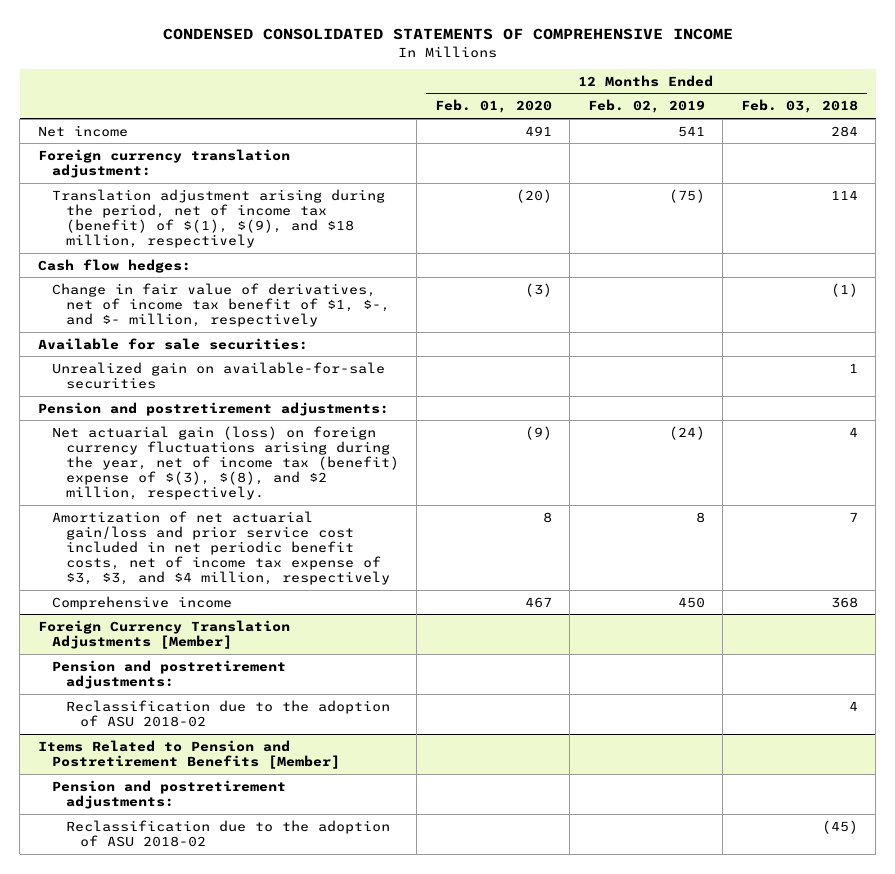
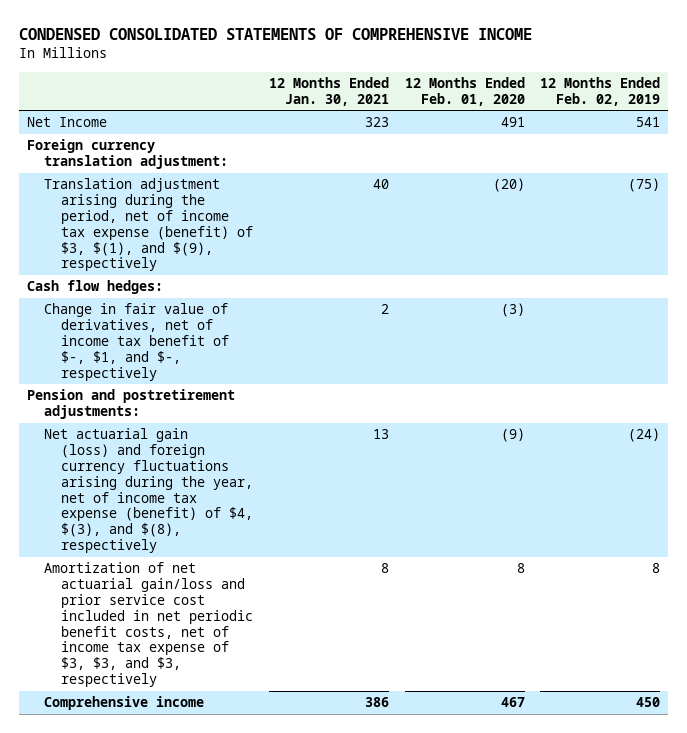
- | 12 Months Ended Feb. 01, 2020 | 12 Months Ended Feb. 02, 2019 | 12 Months Ended Feb. 03, 2018
+ | 12 Months Ended Jan. 30, 2021 | 12 Months Ended Feb. 01, 2020 | 12 Months Ended Feb. 02, 2019
- Net income | 491 | 541 | 284
+ Net Income | 323 | 491 | 541
- Translation adjustment arising during the period, net of income tax (benefit) of $(1), $(9), and $18 million, respectively | (20) | (75) | 114
+ Translation adjustment arising during the period, net of income tax expense (benefit) of $3, $(1), and $(9), respectively | 40 | (20) | (75)
- Change in fair value of derivatives, net of income tax benefit of $1, $-, and $- million, respectively | (3) | | (1)
- Available for sale securities:
- Unrealized gain on available-for-sale securities | | | 1
+ Change in fair value of derivatives, net of income tax benefit of $-, $1, and $-, respectively | 2 | (3) |
- Net actuarial gain (loss) on foreign currency fluctuations arising during the year, net of income tax (benefit) expense of $(3), $(8), and $2 million, respectively. | (9) | (24) | 4
- Amortization of net actuarial gain/loss and prior service cost included in net periodic benefit costs, net of income tax expense of $3, $3, and $4 million, respectively | 8 | 8 | 7
+ Net actuarial gain (loss) and foreign currency fluctuations arising during the year, net of income tax expense (benefit) of $4, $(3), and $(8), respectively | 13 | (9) | (24)
+ Amortization of net actuarial gain/loss and prior service cost included in net periodic benefit costs, net of income tax expense of $3, $3, and $3, respectively | 8 | 8 | 8
- Foreign Currency Translation Adjustments [Member]
- Pension and postretirement adjustments:
- Reclassification due to the adoption of ASU 2018-02 | | | 4
- Items Related to Pension and Postretirement Benefits [Member]
- Pension and postretirement adjustments:
- Reclassification due to the adoption of ASU 2018-02 | | | (45)

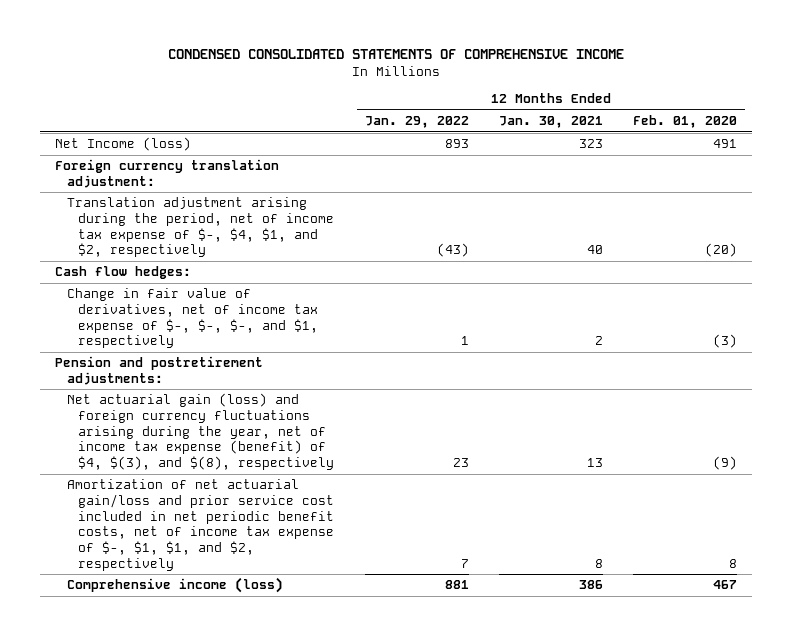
- | 12 Months Ended Jan. 30, 2021 | 12 Months Ended Feb. 01, 2020 | 12 Months Ended Feb. 02, 2019
+ | 12 Months Ended Jan. 29, 2022 | 12 Months Ended Jan. 30, 2021 | 12 Months Ended Feb. 01, 2020
- Net Income | 323 | 491 | 541
+ Net Income (loss) | 893 | 323 | 491
- Translation adjustment arising during the period, net of income tax expense (benefit) of $3, $(1), and $(9), respectively | 40 | (20) | (75)
+ Translation adjustment arising during the period, net of income tax expense of $-, $4, $1, and $2, respectively | (43) | 40 | (20)
- Change in fair value of derivatives, net of income tax benefit of $-, $1, and $-, respectively | 2 | (3) |
+ Change in fair value of derivatives, net of income tax expense of $-, $-, $-, and $1, respectively | 1 | 2 | (3)
- Amortization of net actuarial gain/loss and prior service cost included in net periodic benefit costs, net of income tax expense of $3, $3, and $3, respectively | 8 | 8 | 8
- Comprehensive income | 386 | 467 | 450
+ Amortization of net actuarial gain/loss and prior service cost included in net periodic benefit costs, net of income tax expense of $-, $1, $1, and $2, respectively | 7 | 8 | 8
+ Comprehensive income (loss) | 881 | 386 | 467

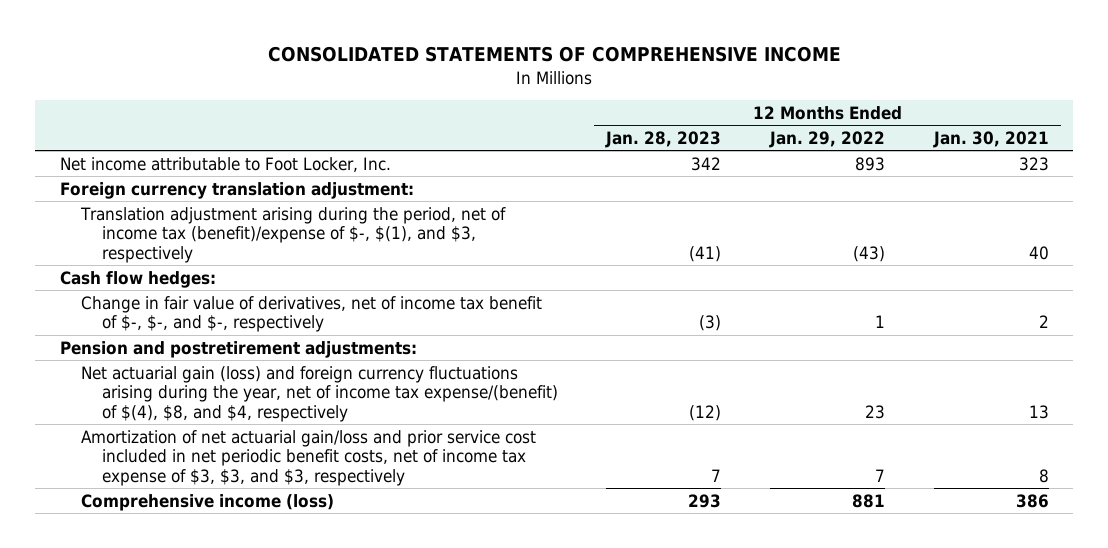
- CONDENSED CONSOLIDATED STATEMENTS OF COMPREHENSIVE INCOME
+ CONSOLIDATED STATEMENTS OF COMPREHENSIVE INCOME
- | 12 Months Ended Jan. 29, 2022 | 12 Months Ended Jan. 30, 2021 | 12 Months Ended Feb. 01, 2020
+ | 12 Months Ended Jan. 28, 2023 | 12 Months Ended Jan. 29, 2022 | 12 Months Ended Jan. 30, 2021
- Net Income (loss) | 893 | 323 | 491
+ Net income attributable to Foot Locker, Inc. | 342 | 893 | 323
- Translation adjustment arising during the period, net of income tax expense of $-, $4, $1, and $2, respectively | (43) | 40 | (20)
+ Translation adjustment arising during the period, net of income tax (benefit)/expense of $-, $(1), and $3, respectively | (41) | (43) | 40
- Change in fair value of derivatives, net of income tax expense of $-, $-, $-, and $1, respectively | 1 | 2 | (3)
+ Change in fair value of derivatives, net of income tax benefit of $-, $-, and $-, respectively | (3) | 1 | 2
- Net actuarial gain (loss) and foreign currency fluctuations arising during the year, net of income tax expense (benefit) of $4, $(3), and $(8), respectively | 23 | 13 | (9)
- Amortization of net actuarial gain/loss and prior service cost included in net periodic benefit costs, net of income tax expense of $-, $1, $1, and $2, respectively | 7 | 8 | 8
+ Net actuarial gain (loss) and foreign currency fluctuations arising during the year, net of income tax expense/(benefit) of $(4), $8, and $4, respectively | (12) | 23 | 13
+ Amortization of net actuarial gain/loss and prior service cost included in net periodic benefit costs, net of income tax expense of $3, $3, and $3, respectively | 7 | 7 | 8

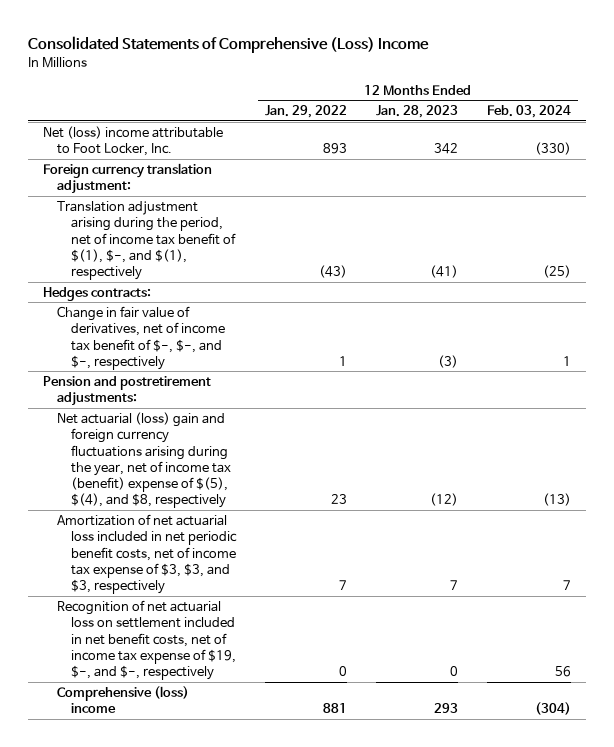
- CONSOLIDATED STATEMENTS OF COMPREHENSIVE INCOME
+ Consolidated Statements of Comprehensive (Loss) Income
- | 12 Months Ended Jan. 28, 2023 | 12 Months Ended Jan. 29, 2022 | 12 Months Ended Jan. 30, 2021
+ | 12 Months Ended Jan. 29, 2022 | 12 Months Ended Jan. 28, 2023 | 12 Months Ended Feb. 03, 2024
- Net income attributable to Foot Locker, Inc. | 342 | 893 | 323
+ Net (loss) income attributable to Foot Locker, Inc. | 893 | 342 | (330)
- Translation adjustment arising during the period, net of income tax (benefit)/expense of $-, $(1), and $3, respectively | (41) | (43) | 40
- Cash flow hedges:
+ Translation adjustment arising during the period, net of income tax benefit of $(1), $-, and $(1), respectively | (43) | (41) | (25)
+ Hedges contracts:
- Net actuarial gain (loss) and foreign currency fluctuations arising during the year, net of income tax expense/(benefit) of $(4), $8, and $4, respectively | (12) | 23 | 13
- Amortization of net actuarial gain/loss and prior service cost included in net periodic benefit costs, net of income tax expense of $3, $3, and $3, respectively | 7 | 7 | 8
- Comprehensive income (loss) | 293 | 881 | 386
+ Net actuarial (loss) gain and foreign currency fluctuations arising during the year, net of income tax (benefit) expense of $(5), $(4), and $8, respectively | 23 | (12) | (13)
+ Amortization of net actuarial loss included in net periodic benefit costs, net of income tax expense of $3, $3, and $3, respectively | 7 | 7 | 7
+ Recognition of net actuarial loss on settlement included in net benefit costs, net of income tax expense of $19, $-, and $-, respectively | 0 | 0 | 56
+ Comprehensive (loss) income | 881 | 293 | (304)

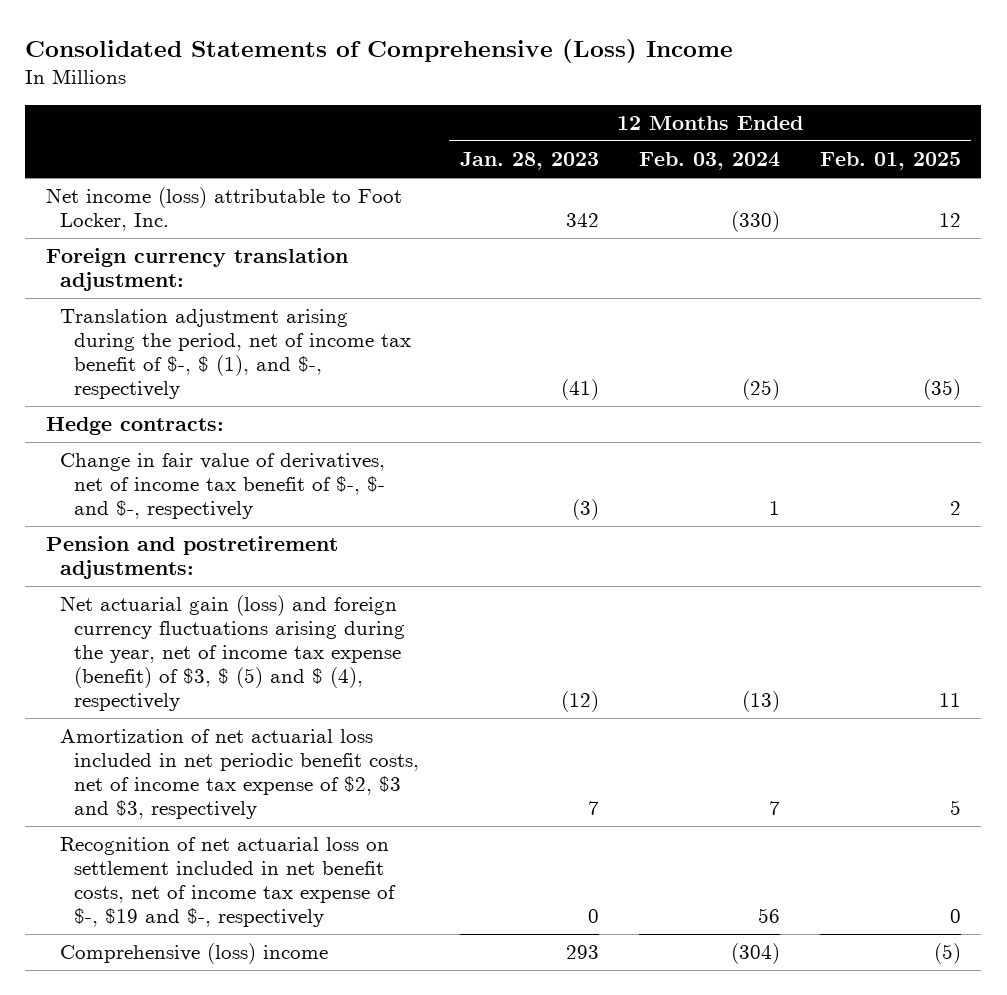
- | 12 Months Ended Jan. 29, 2022 | 12 Months Ended Jan. 28, 2023 | 12 Months Ended Feb. 03, 2024
+ | 12 Months Ended Jan. 28, 2023 | 12 Months Ended Feb. 03, 2024 | 12 Months Ended Feb. 01, 2025
- Net (loss) income attributable to Foot Locker, Inc. | 893 | 342 | (330)
+ Net income (loss) attributable to Foot Locker, Inc. | 342 | (330) | 12
- Translation adjustment arising during the period, net of income tax benefit of $(1), $-, and $(1), respectively | (43) | (41) | (25)
- Hedges contracts:
- Change in fair value of derivatives, net of income tax benefit of $-, $-, and $-, respectively | 1 | (3) | 1
+ Translation adjustment arising during the period, net of income tax benefit of $-, $ (1), and $-, respectively | (41) | (25) | (35)
+ Hedge contracts:
+ Change in fair value of derivatives, net of income tax benefit of $-, $- and $-, respectively | (3) | 1 | 2
- Net actuarial (loss) gain and foreign currency fluctuations arising during the year, net of income tax (benefit) expense of $(5), $(4), and $8, respectively | 23 | (12) | (13)
- Amortization of net actuarial loss included in net periodic benefit costs, net of income tax expense of $3, $3, and $3, respectively | 7 | 7 | 7
- Recognition of net actuarial loss on settlement included in net benefit costs, net of income tax expense of $19, $-, and $-, respectively | 0 | 0 | 56
+ Net actuarial gain (loss) and foreign currency fluctuations arising during the year, net of income tax expense (benefit) of $3, $ (5) and $ (4), respectively | (12) | (13) | 11
+ Amortization of net actuarial loss included in net periodic benefit costs, net of income tax expense of $2, $3 and $3, respectively | 7 | 7 | 5
+ Recognition of net actuarial loss on settlement included in net benefit costs, net of income tax expense of $-, $19 and $-, respectively | 0 | 56 | 0

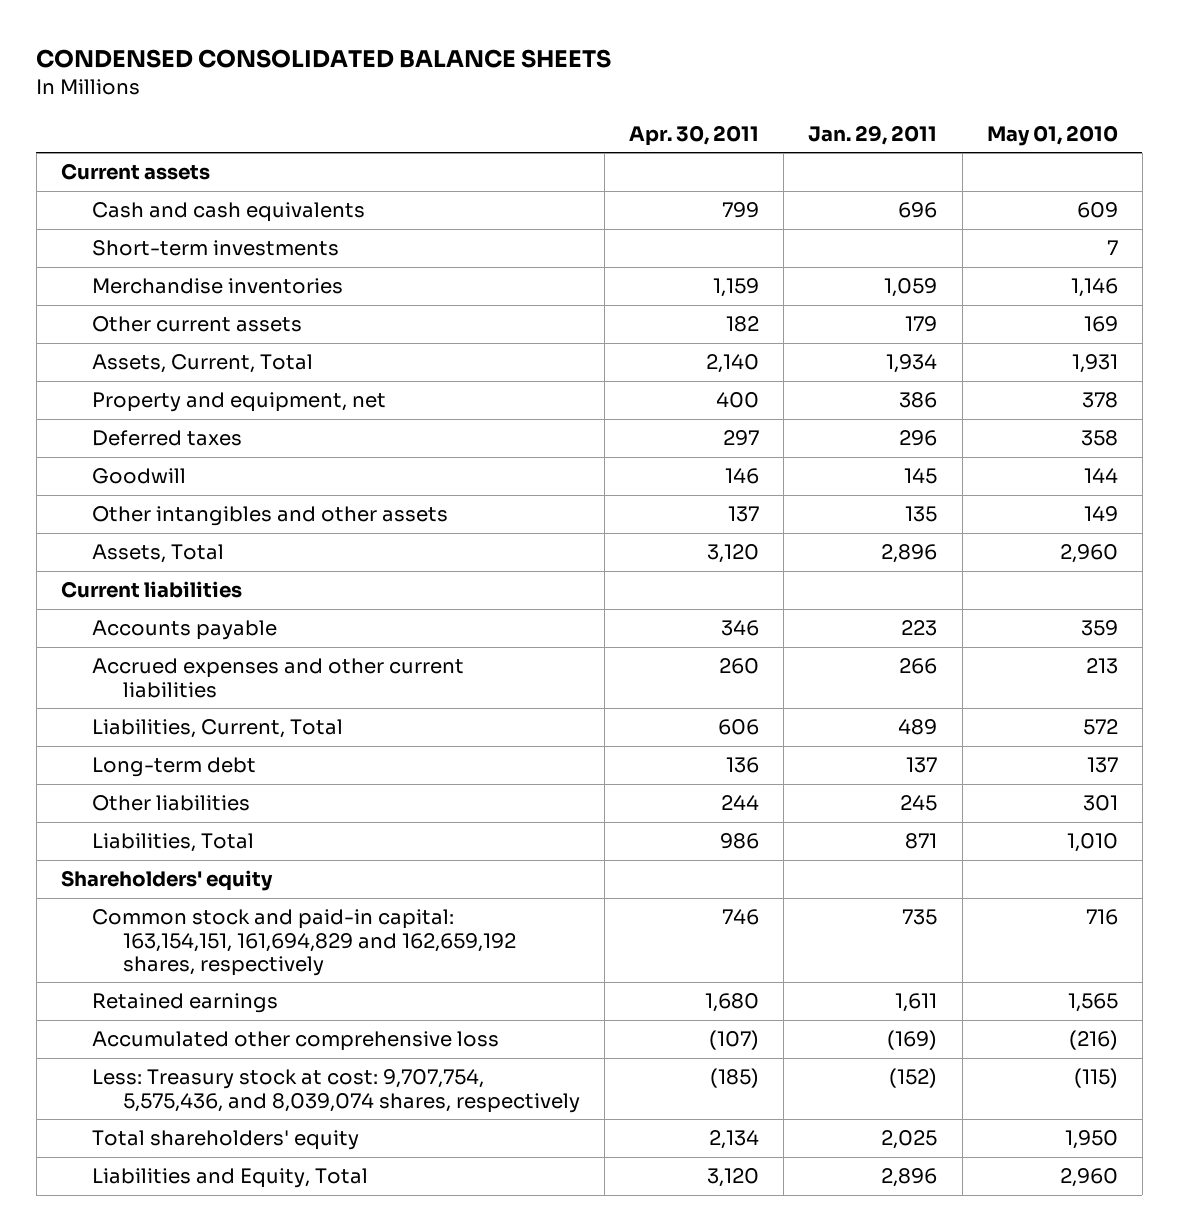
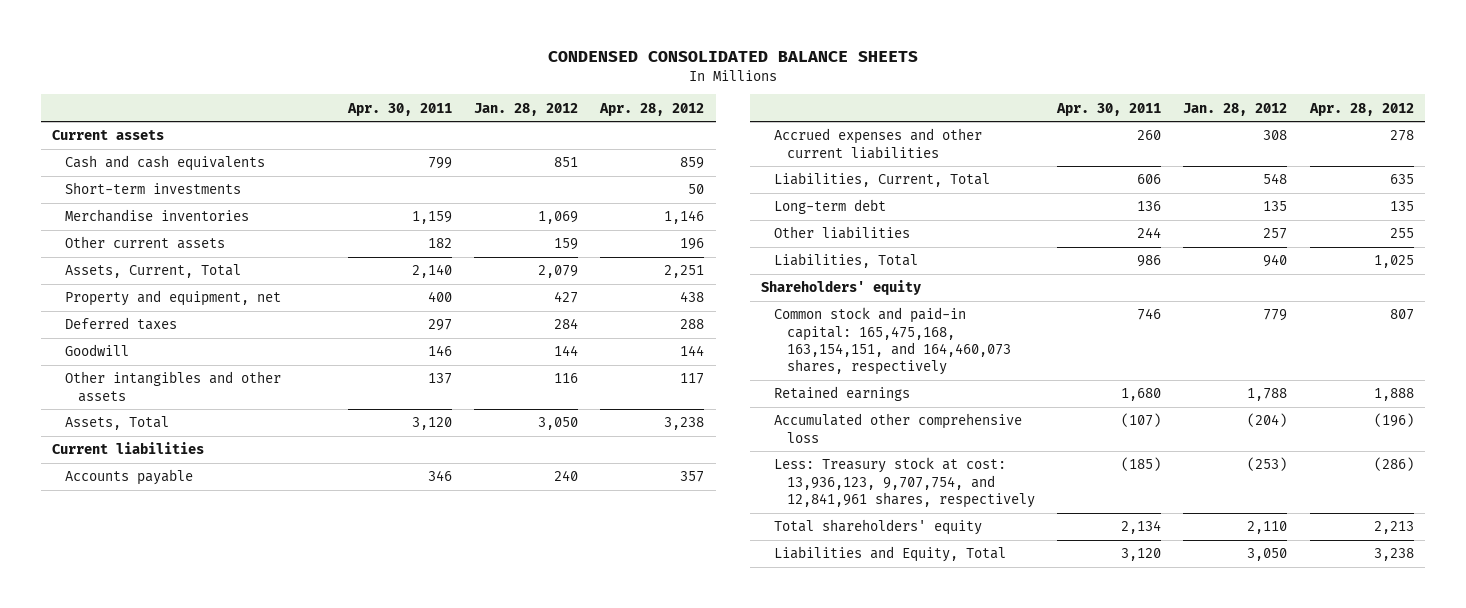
- | Apr. 30, 2011 | Jan. 29, 2011 | May 01, 2010
+ | Apr. 30, 2011 | Jan. 28, 2012 | Apr. 28, 2012
- Common stock and paid-in capital: 163,154,151, 161,694,829 and 162,659,192 shares, respectively | 746 | 735 | 716
+ Common stock and paid-in capital: 165,475,168, 163,154,151, and 164,460,073 shares, respectively | 746 | 779 | 807
- Less: Treasury stock at cost: 9,707,754, 5,575,436, and 8,039,074 shares, respectively | (185) | (152) | (115)
+ Less: Treasury stock at cost: 13,936,123, 9,707,754, and 12,841,961 shares, respectively | (185) | (253) | (286)

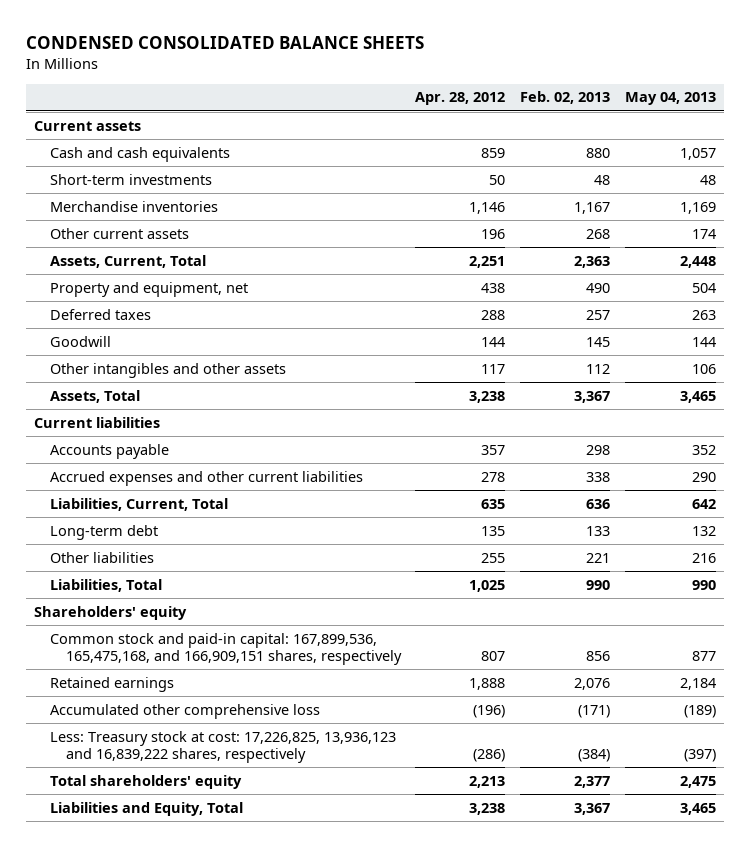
- | Apr. 30, 2011 | Jan. 28, 2012 | Apr. 28, 2012
+ | Apr. 28, 2012 | Feb. 02, 2013 | May 04, 2013
- Common stock and paid-in capital: 165,475,168, 163,154,151, and 164,460,073 shares, respectively | 746 | 779 | 807
+ Common stock and paid-in capital: 167,899,536, 165,475,168, and 166,909,151 shares, respectively | 807 | 856 | 877
- Less: Treasury stock at cost: 13,936,123, 9,707,754, and 12,841,961 shares, respectively | (185) | (253) | (286)
+ Less: Treasury stock at cost: 17,226,825, 13,936,123 and 16,839,222 shares, respectively | (286) | (384) | (397)

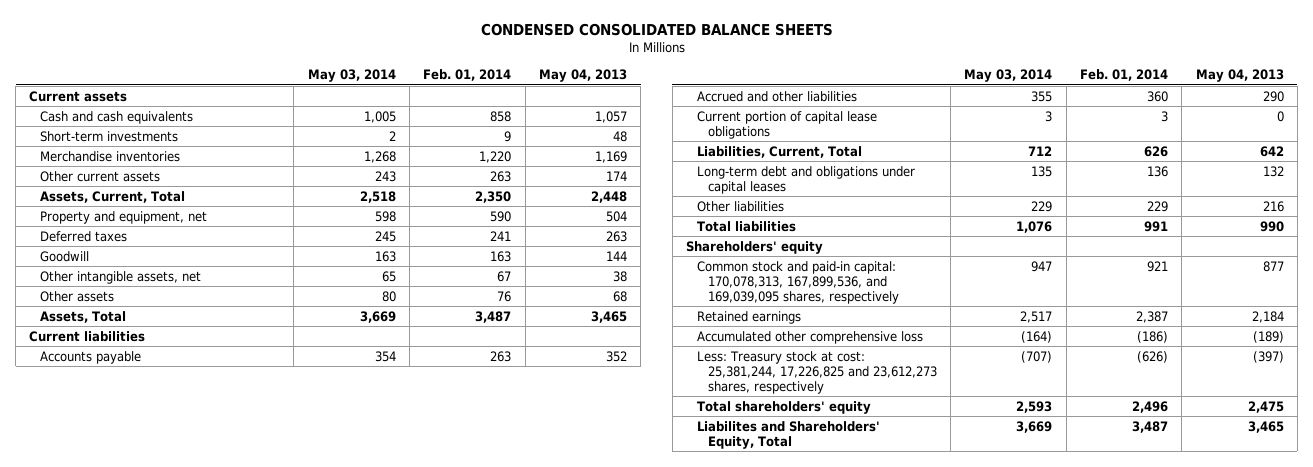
- | Apr. 28, 2012 | Feb. 02, 2013 | May 04, 2013
+ | May 03, 2014 | Feb. 01, 2014 | May 04, 2013
- Other intangibles and other assets | 117 | 112 | 106
+ Other intangible assets, net | 65 | 67 | 38
+ Other assets | 80 | 76 | 68
- Accrued expenses and other current liabilities | 278 | 338 | 290
+ Accrued and other liabilities | 355 | 360 | 290
+ Current portion of capital lease obligations | 3 | 3 | 0
- Long-term debt | 135 | 133 | 132
+ Long-term debt and obligations under capital leases | 135 | 136 | 132
- Liabilities, Total | 1,025 | 990 | 990
+ Total liabilities | 1,076 | 991 | 990
- Common stock and paid-in capital: 167,899,536, 165,475,168, and 166,909,151 shares, respectively | 807 | 856 | 877
+ Common stock and paid-in capital: 170,078,313, 167,899,536, and 169,039,095 shares, respectively | 947 | 921 | 877
- Less: Treasury stock at cost: 17,226,825, 13,936,123 and 16,839,222 shares, respectively | (286) | (384) | (397)
+ Less: Treasury stock at cost: 25,381,244, 17,226,825 and 23,612,273 shares, respectively | (707) | (626) | (397)
- Liabilities and Equity, Total | 3,238 | 3,367 | 3,465
+ Liabilites and Shareholders' Equity, Total | 3,669 | 3,487 | 3,465

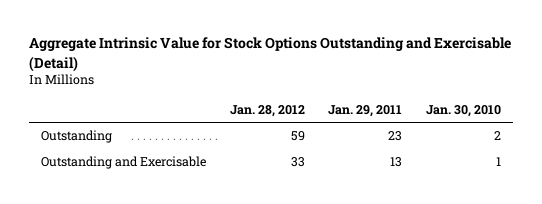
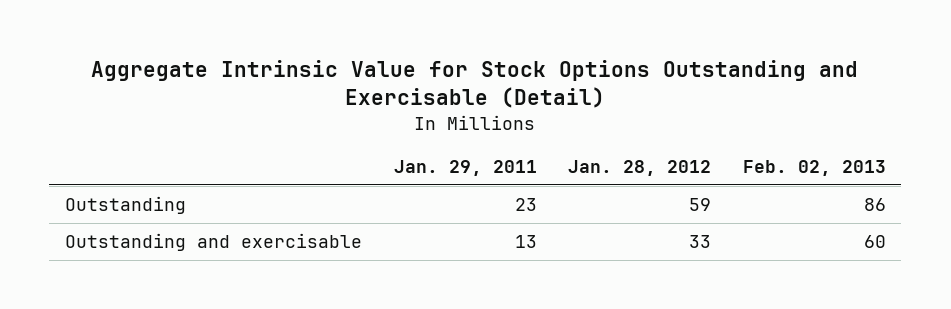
- | Jan. 28, 2012 | Jan. 29, 2011 | Jan. 30, 2010
+ | Jan. 29, 2011 | Jan. 28, 2012 | Feb. 02, 2013
- Outstanding and Exercisable | 33 | 13 | 1
+ Outstanding and exercisable | 13 | 33 | 60

